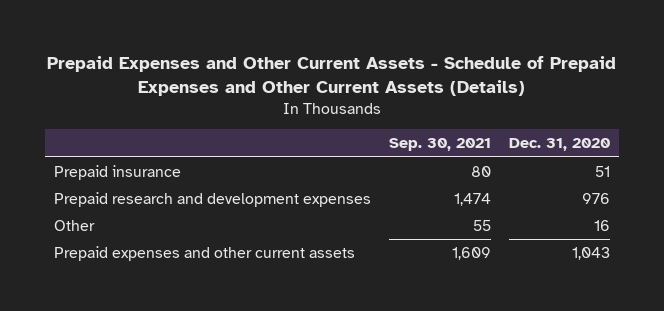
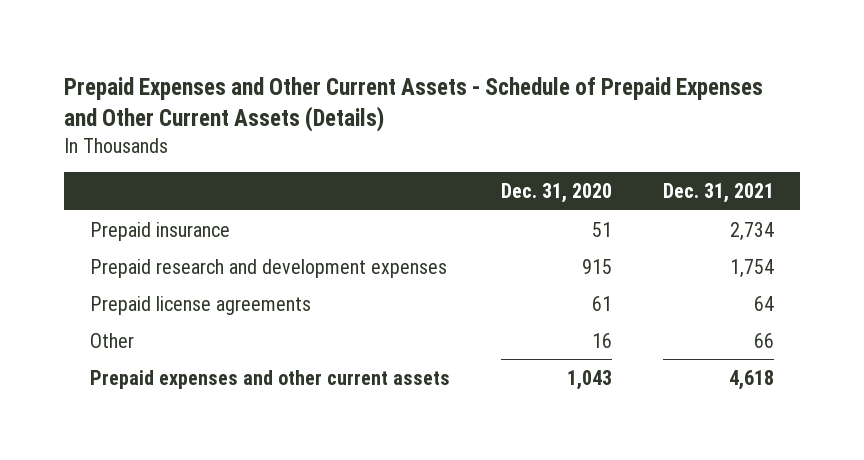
- | Sep. 30, 2021 | Dec. 31, 2020
+ | Dec. 31, 2020 | Dec. 31, 2021
- Prepaid research and development expenses | 1,474 | 976
+ Prepaid research and development expenses | 915 | 1,754
+ Prepaid license agreements | 61 | 64

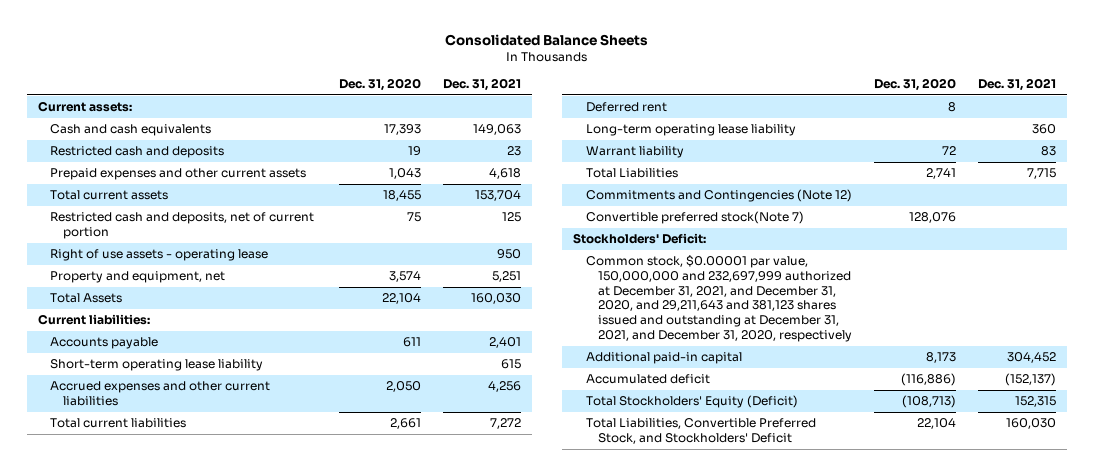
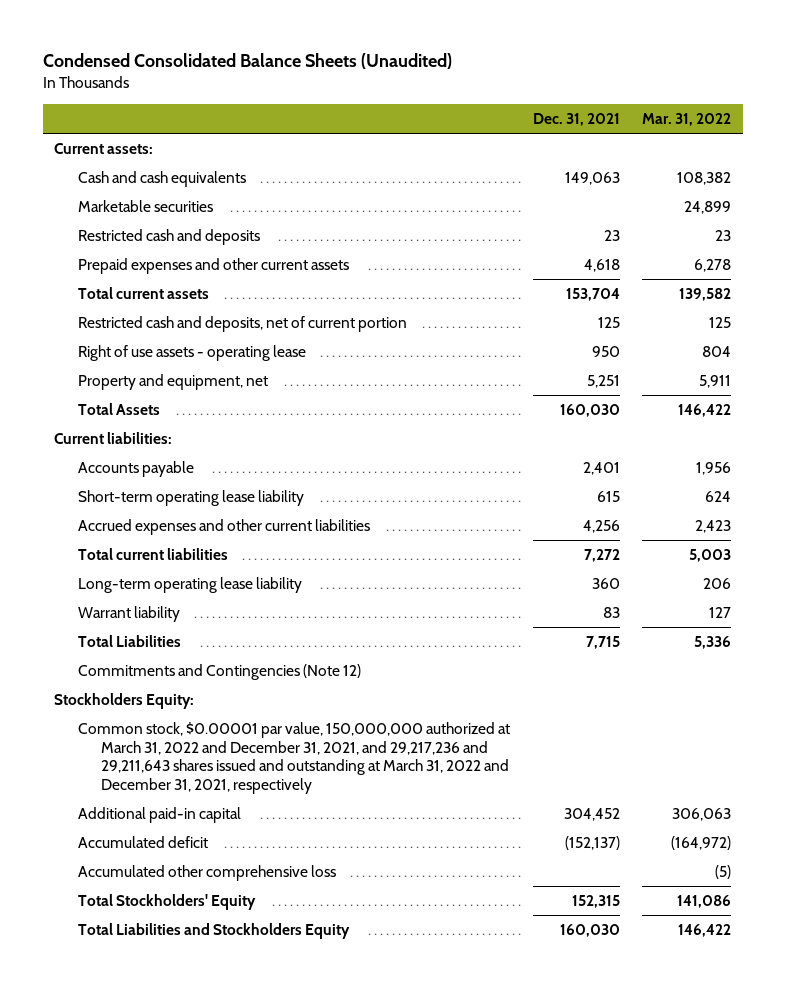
- Consolidated Balance Sheets
+ Condensed Consolidated Balance Sheets (Unaudited)
- | Dec. 31, 2020 | Dec. 31, 2021
+ | Dec. 31, 2021 | Mar. 31, 2022
+ Marketable securities | | 24,899
- Deferred rent | 8 |
- Convertible preferred stock(Note 7) | 128,076 |
- Stockholders' Deficit:
- Common stock, $0.00001 par value, 150,000,000 and 232,697,999 authorized at December 31, 2021, and December 31, 2020, and 29,211,643 and 381,123 shares issued and outstanding at December 31, 2021, and December 31, 2020, respectively
+ Stockholders Equity:
+ Common stock, $0.00001 par value, 150,000,000 authorized at March 31, 2022 and December 31, 2021, and 29,217,236 and 29,211,643 shares issued and outstanding at March 31, 2022 and December 31, 2021, respectively
- Total Stockholders' Equity (Deficit) | (108,713) | 152,315
- Total Liabilities, Convertible Preferred Stock, and Stockholders' Deficit | 22,104 | 160,030
+ Accumulated other comprehensive loss | | (5)
+ Total Stockholders' Equity | 152,315 | 141,086
+ Total Liabilities and Stockholders Equity | 160,030 | 146,422

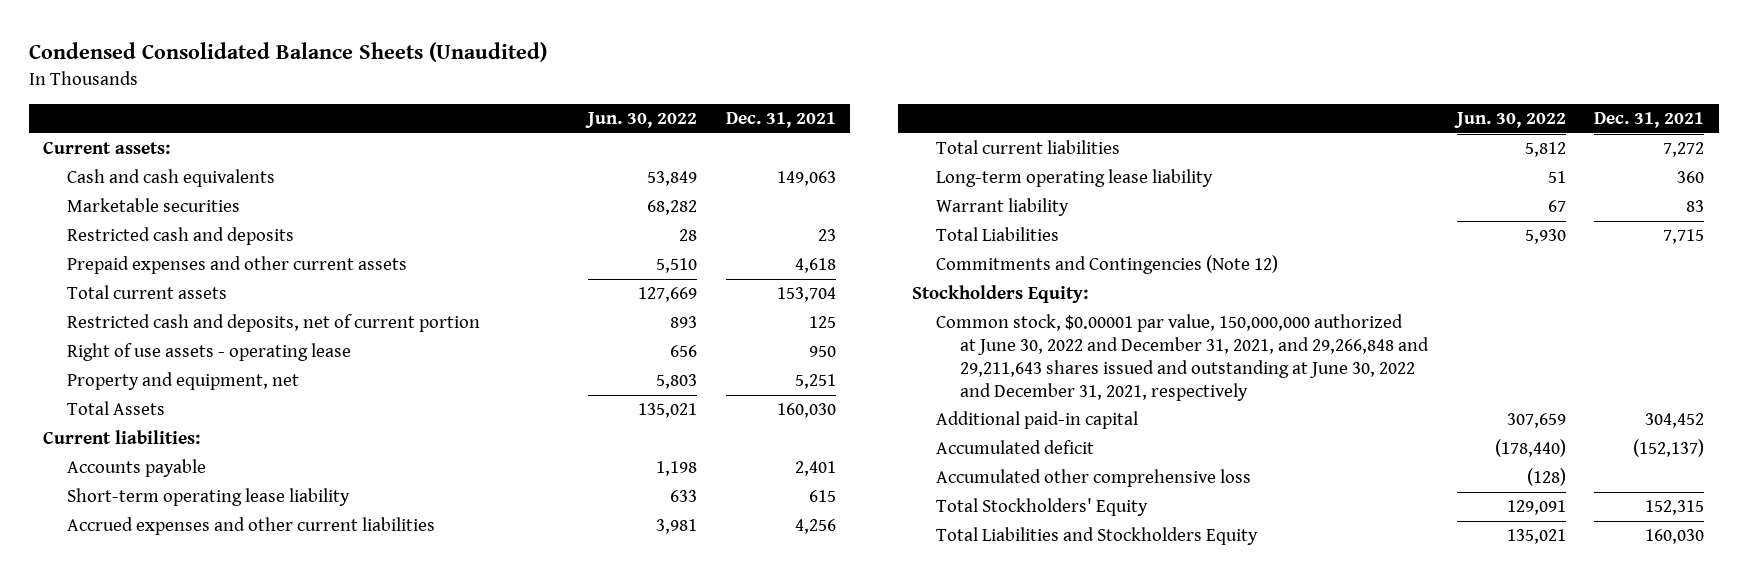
- | Dec. 31, 2021 | Mar. 31, 2022
+ | Jun. 30, 2022 | Dec. 31, 2021
- Common stock, $0.00001 par value, 150,000,000 authorized at March 31, 2022 and December 31, 2021, and 29,217,236 and 29,211,643 shares issued and outstanding at March 31, 2022 and December 31, 2021, respectively
+ Common stock, $0.00001 par value, 150,000,000 authorized at June 30, 2022 and December 31, 2021, and 29,266,848 and 29,211,643 shares issued and outstanding at June 30, 2022 and December 31, 2021, respectively

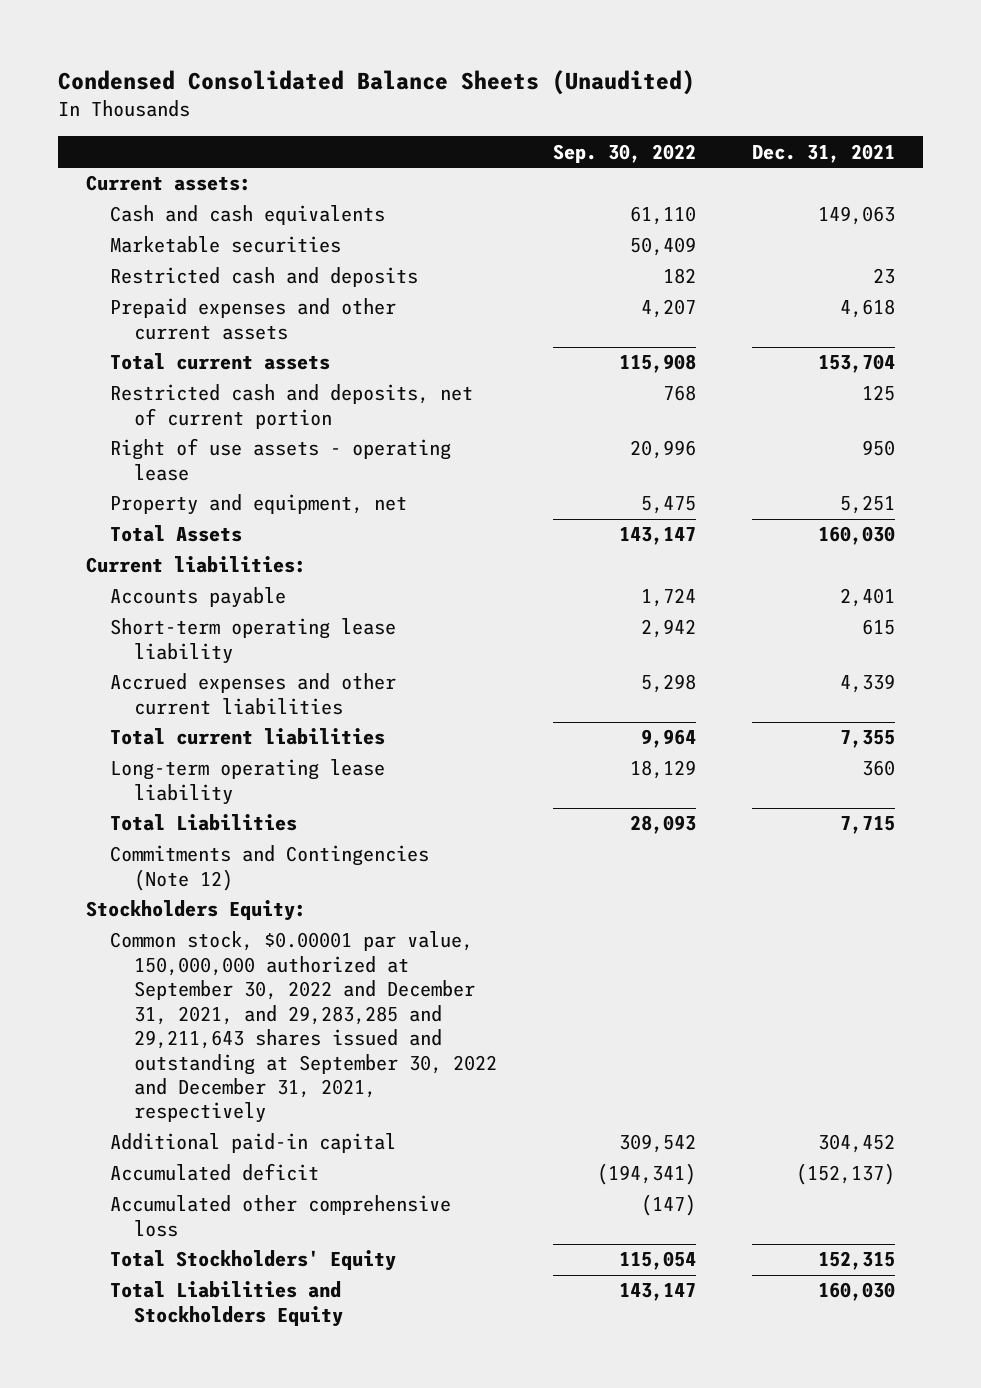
- | Jun. 30, 2022 | Dec. 31, 2021
+ | Sep. 30, 2022 | Dec. 31, 2021
- Accrued expenses and other current liabilities | 3,981 | 4,256
- Total current liabilities | 5,812 | 7,272
+ Accrued expenses and other current liabilities | 5,298 | 4,339
+ Total current liabilities | 9,964 | 7,355
- Warrant liability | 67 | 83
- Common stock, $0.00001 par value, 150,000,000 authorized at June 30, 2022 and December 31, 2021, and 29,266,848 and 29,211,643 shares issued and outstanding at June 30, 2022 and December 31, 2021, respectively
+ Common stock, $0.00001 par value, 150,000,000 authorized at September 30, 2022 and December 31, 2021, and 29,283,285 and 29,211,643 shares issued and outstanding at September 30, 2022 and December 31, 2021, respectively

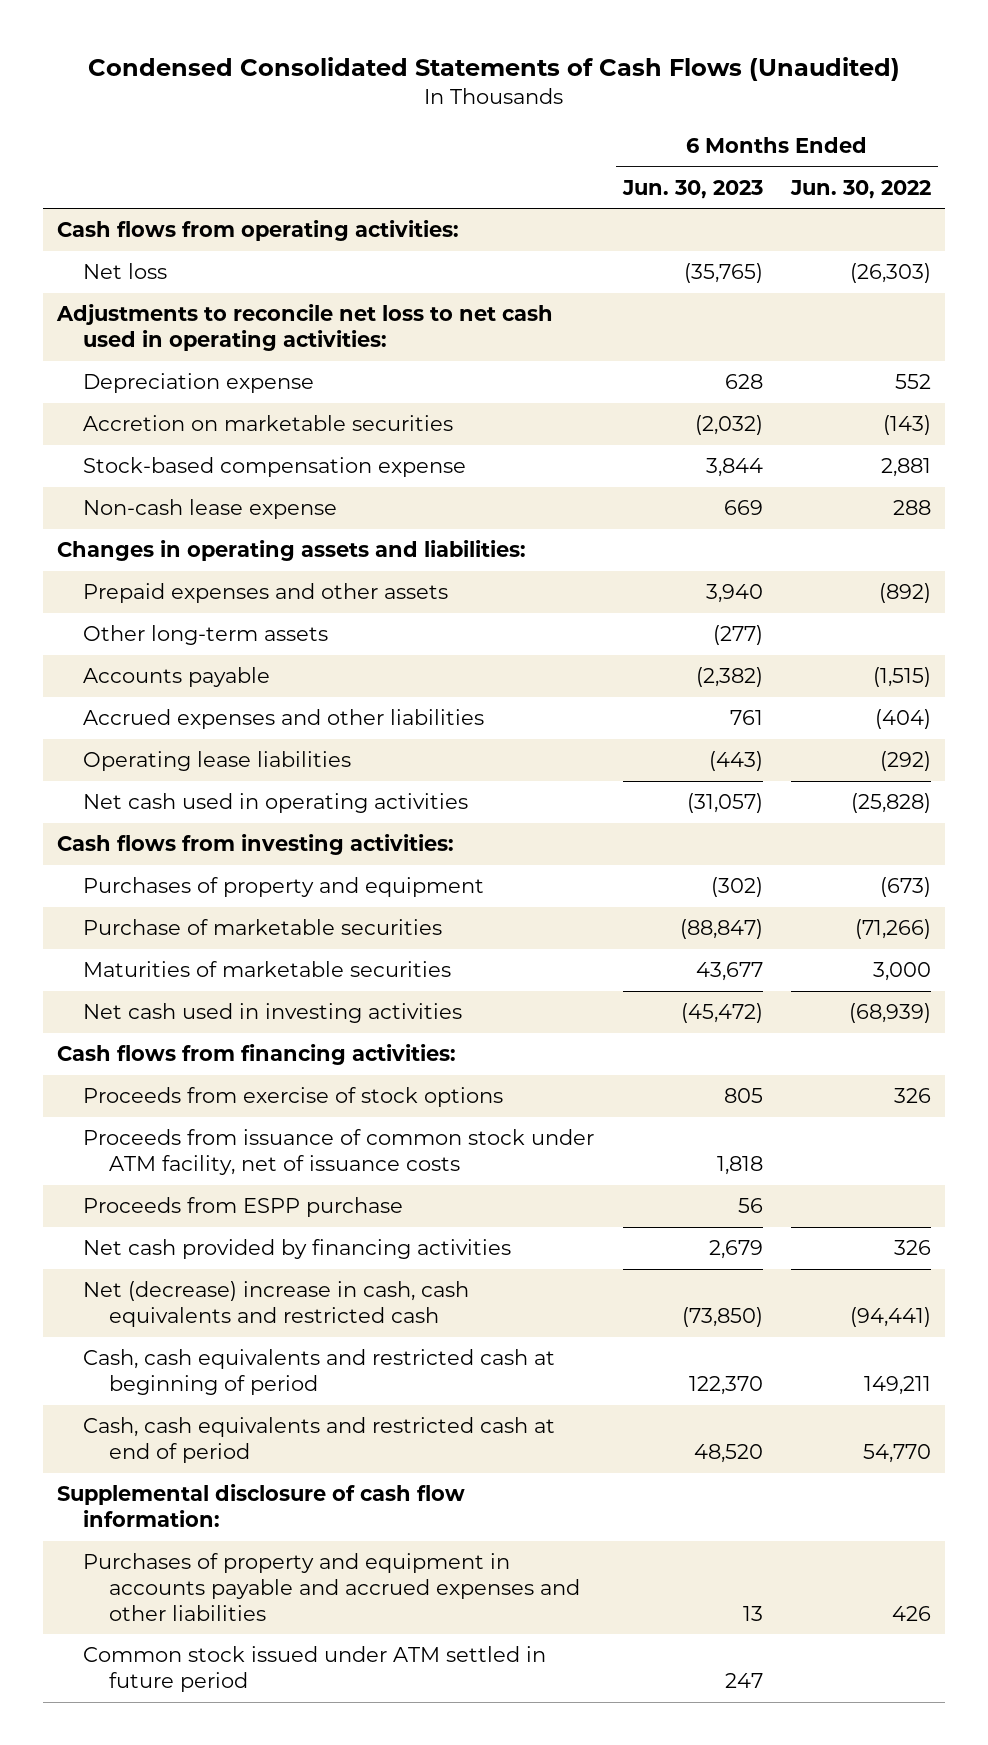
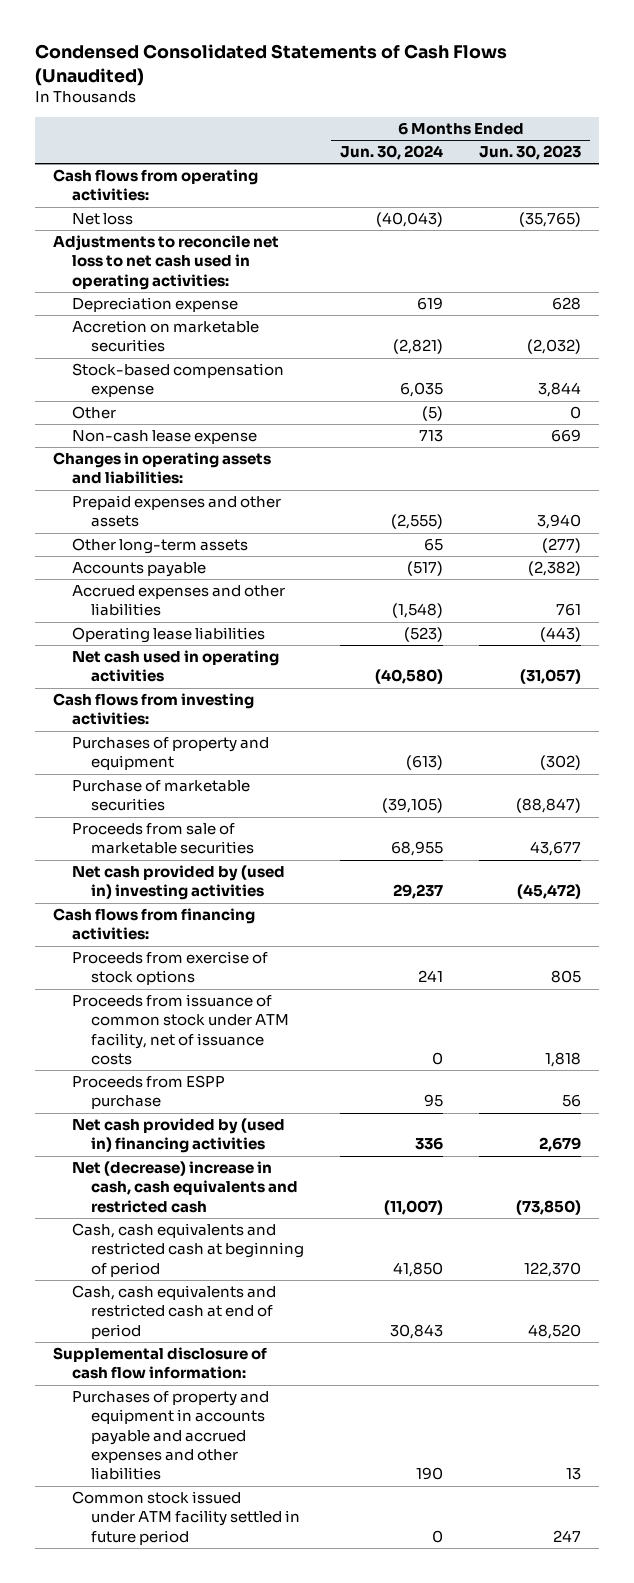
- | 6 Months Ended Jun. 30, 2023 | 6 Months Ended Jun. 30, 2022
+ | 6 Months Ended Jun. 30, 2024 | 6 Months Ended Jun. 30, 2023
+ Other | (5) | 0
- Maturities of marketable securities | 43,677 | 3,000
- Net cash used in investing activities | (45,472) | (68,939)
+ Proceeds from sale of marketable securities | 68,955 | 43,677
+ Net cash provided by (used in) investing activities | 29,237 | (45,472)
- Net cash provided by financing activities | 2,679 | 326
+ Net cash provided by (used in) financing activities | 336 | 2,679
- Common stock issued under ATM settled in future period | 247 |
+ Common stock issued under ATM facility settled in future period | 0 | 247

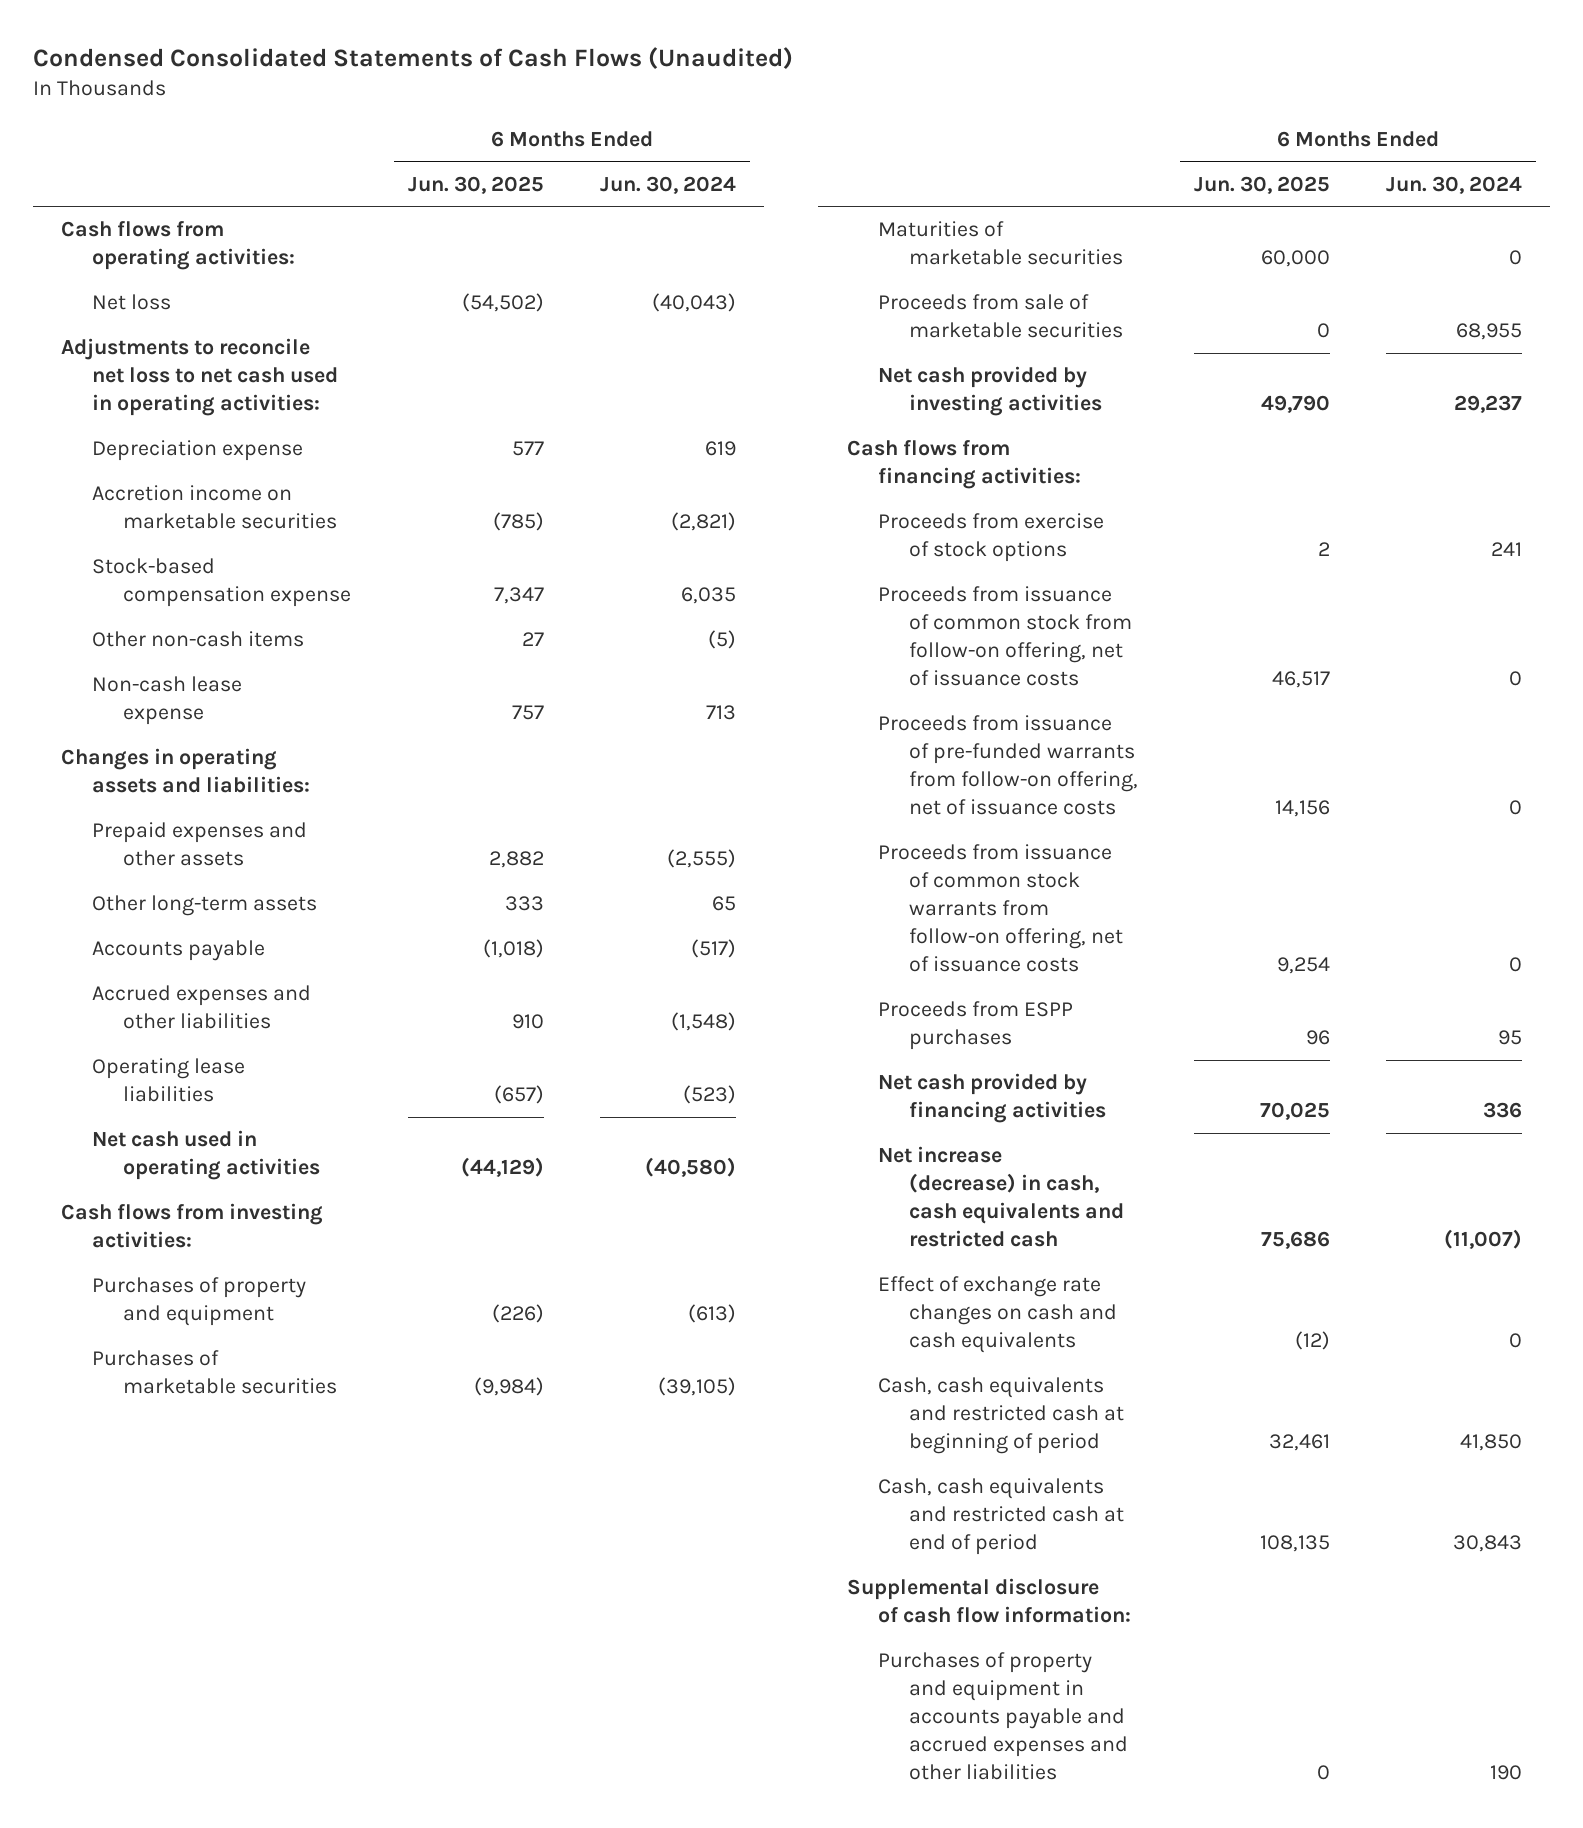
- | 6 Months Ended Jun. 30, 2024 | 6 Months Ended Jun. 30, 2023
+ | 6 Months Ended Jun. 30, 2025 | 6 Months Ended Jun. 30, 2024
- Accretion on marketable securities | (2,821) | (2,032)
+ Accretion income on marketable securities | (785) | (2,821)
- Other | (5) | 0
+ Other non-cash items | 27 | (5)
- Purchase of marketable securities | (39,105) | (88,847)
+ Purchases of marketable securities | (9,984) | (39,105)
+ Maturities of marketable securities | 60,000 | 0
- Net cash provided by (used in) investing activities | 29,237 | (45,472)
+ Net cash provided by investing activities | 49,790 | 29,237
- Proceeds from issuance of common stock under ATM facility, net of issuance costs | 0 | 1,818
- Proceeds from ESPP purchase | 95 | 56
- Net cash provided by (used in) financing activities | 336 | 2,679
- Net (decrease) increase in cash, cash equivalents and restricted cash | (11,007) | (73,850)
+ Proceeds from issuance of common stock from follow-on offering, net of issuance costs | 46,517 | 0
+ Proceeds from issuance of pre-funded warrants from follow-on offering, net of issuance costs | 14,156 | 0
+ Proceeds from issuance of common stock warrants from follow-on offering, net of issuance costs | 9,254 | 0
+ Proceeds from ESPP purchases | 96 | 95
+ Net cash provided by financing activities | 70,025 | 336
+ Net increase (decrease) in cash, cash equivalents and restricted cash | 75,686 | (11,007)
+ Effect of exchange rate changes on cash and cash equivalents | (12) | 0
- Common stock issued under ATM facility settled in future period | 0 | 247

